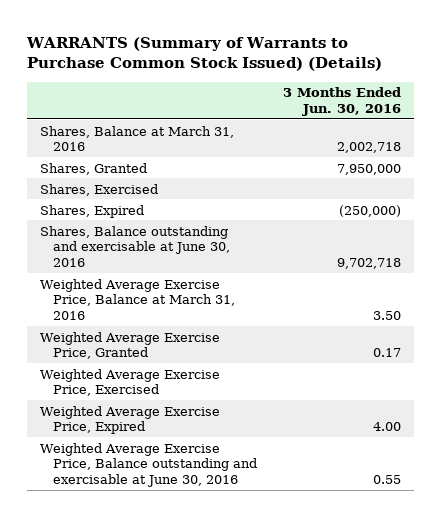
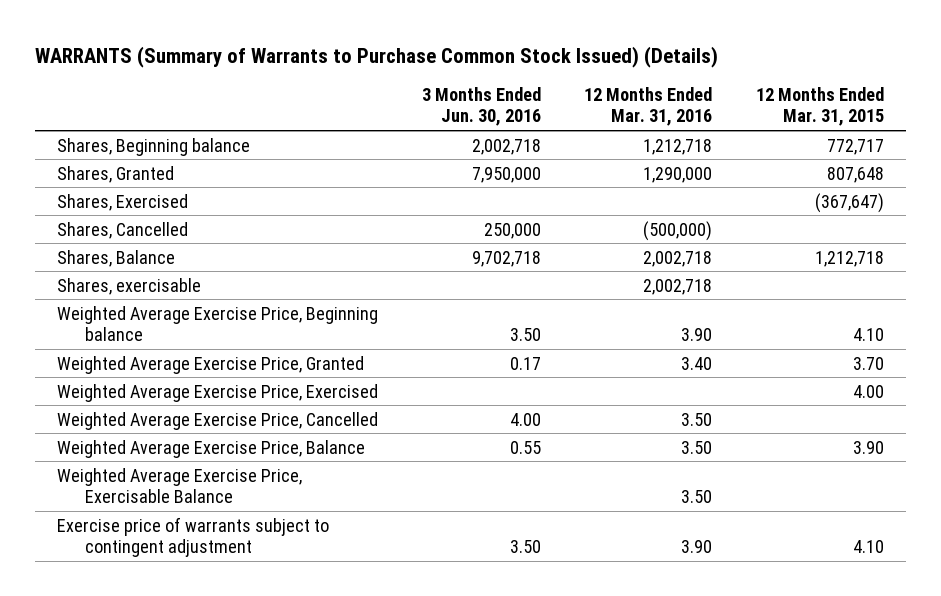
- | 3 Months Ended Jun. 30, 2016
+ | 3 Months Ended Jun. 30, 2016 | 12 Months Ended Mar. 31, 2016 | 12 Months Ended Mar. 31, 2015
- Shares, Balance at March 31, 2016 | 2,002,718
+ Shares, Beginning balance | 2,002,718 | 1,212,718 | 772,717
- Shares, Expired | (250,000)
- Shares, Balance outstanding and exercisable at June 30, 2016 | 9,702,718
- Weighted Average Exercise Price, Balance at March 31, 2016 | 3.50
+ Shares, Cancelled | 250,000 | (500,000) |
+ Shares, Balance | 9,702,718 | 2,002,718 | 1,212,718
+ Shares, exercisable | | 2,002,718 |
+ Weighted Average Exercise Price, Beginning balance | 3.50 | 3.90 | 4.10
- Weighted Average Exercise Price, Expired | 4.00
- Weighted Average Exercise Price, Balance outstanding and exercisable at June 30, 2016 | 0.55
+ Weighted Average Exercise Price, Cancelled | 4.00 | 3.50 |
+ Weighted Average Exercise Price, Balance | 0.55 | 3.50 | 3.90
+ Weighted Average Exercise Price, Exercisable Balance | | 3.50 |
+ Exercise price of warrants subject to contingent adjustment | 3.50 | 3.90 | 4.10

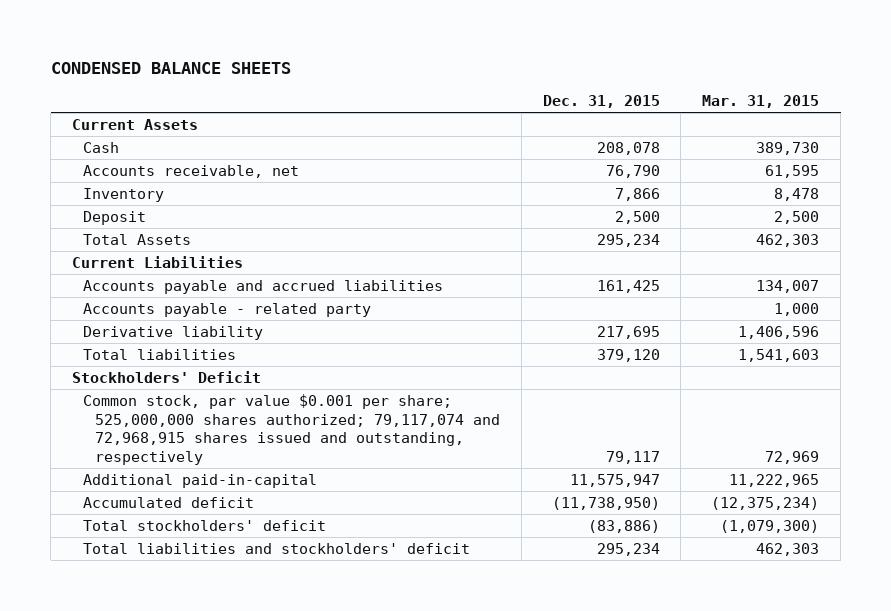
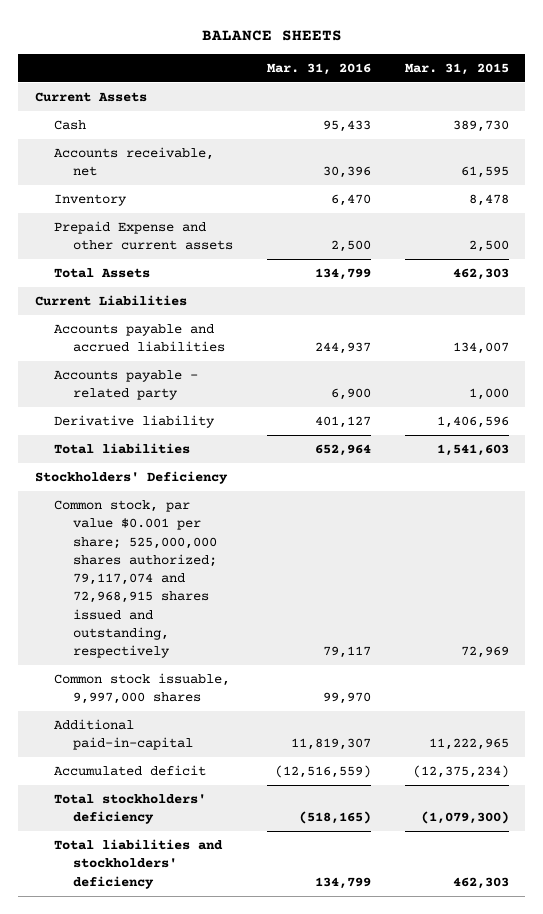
- CONDENSED BALANCE SHEETS
+ BALANCE SHEETS
- | Dec. 31, 2015 | Mar. 31, 2015
+ | Mar. 31, 2016 | Mar. 31, 2015
- Deposit | 2,500 | 2,500
+ Prepaid Expense and other current assets | 2,500 | 2,500
- Stockholders' Deficit
+ Stockholders' Deficiency
+ Common stock issuable, 9,997,000 shares | 99,970 |
- Total stockholders' deficit | (83,886) | (1,079,300)
- Total liabilities and stockholders' deficit | 295,234 | 462,303
+ Total stockholders' deficiency | (518,165) | (1,079,300)
+ Total liabilities and stockholders' deficiency | 134,799 | 462,303

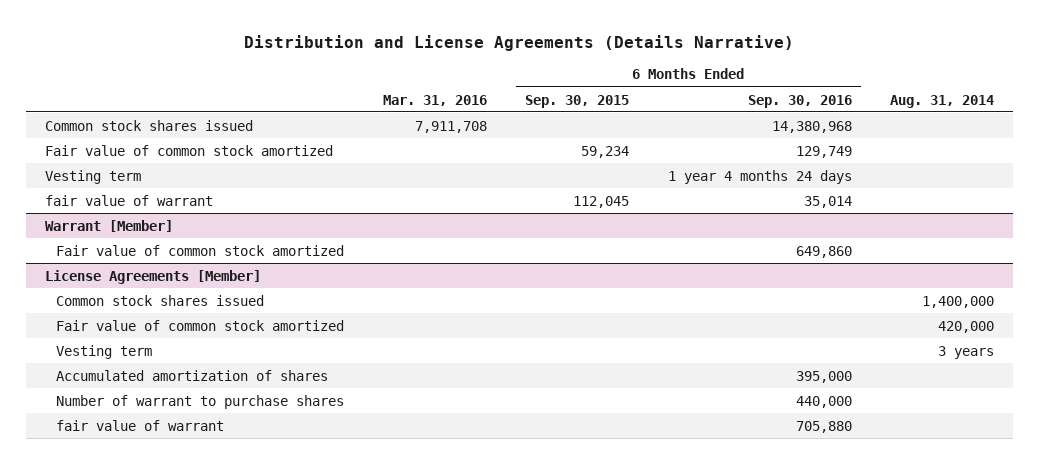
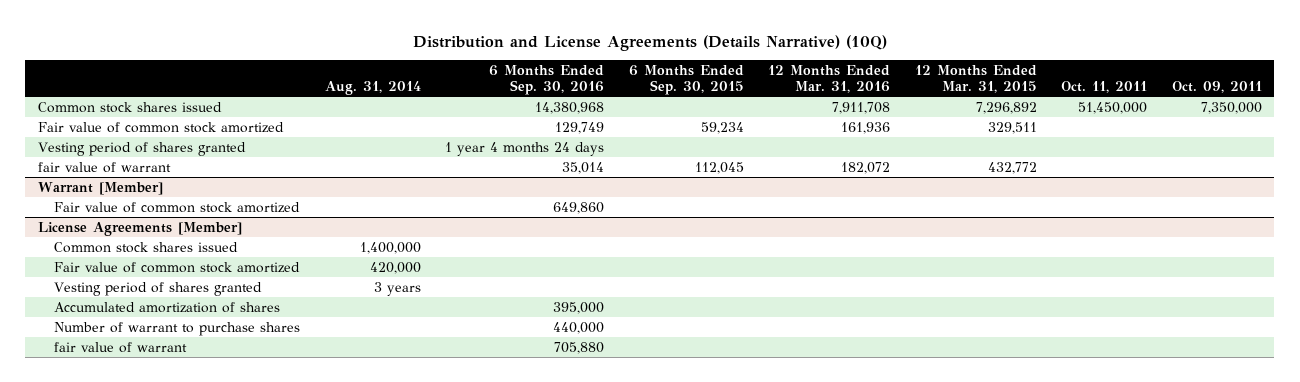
- Distribution and License Agreements (Details Narrative)
+ Distribution and License Agreements (Details Narrative) (10Q)
- | Mar. 31, 2016 | 6 Months Ended Sep. 30, 2015 | 6 Months Ended Sep. 30, 2016 | Aug. 31, 2014
+ | Aug. 31, 2014 | 6 Months Ended Sep. 30, 2016 | 6 Months Ended Sep. 30, 2015 | 12 Months Ended Mar. 31, 2016 | 12 Months Ended Mar. 31, 2015 | Oct. 11, 2011 | Oct. 09, 2011
- Vesting term | | | 1 year 4 months 24 days |
+ Vesting period of shares granted | | 1 year 4 months 24 days | | | | |
@ License Agreements [Member]
- Vesting term | | | | 3 years
+ Vesting period of shares granted | 3 years | | | | | |

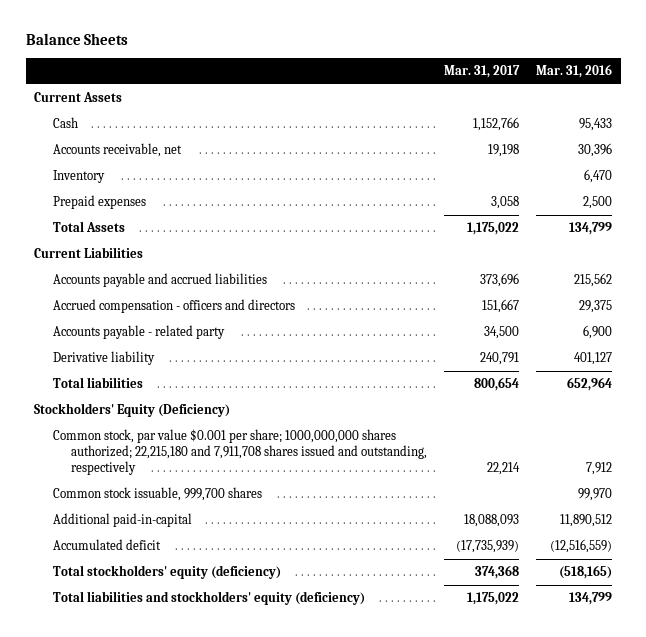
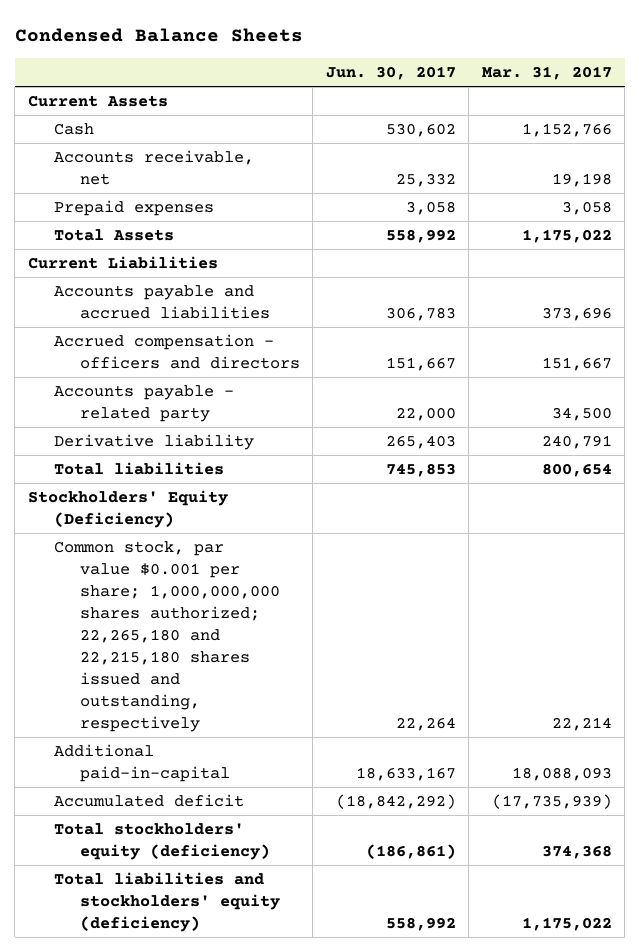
- Balance Sheets
+ Condensed Balance Sheets
- | Mar. 31, 2017 | Mar. 31, 2016
+ | Jun. 30, 2017 | Mar. 31, 2017
- Inventory | | 6,470
- Common stock, par value $0.001 per share; 1000,000,000 shares authorized; 22,215,180 and 7,911,708 shares issued and outstanding, respectively | 22,214 | 7,912
- Common stock issuable, 999,700 shares | | 99,970
+ Common stock, par value $0.001 per share; 1,000,000,000 shares authorized; 22,265,180 and 22,215,180 shares issued and outstanding, respectively | 22,264 | 22,214

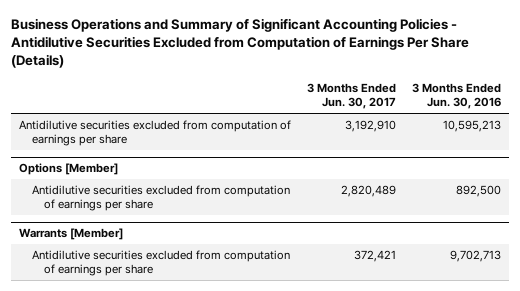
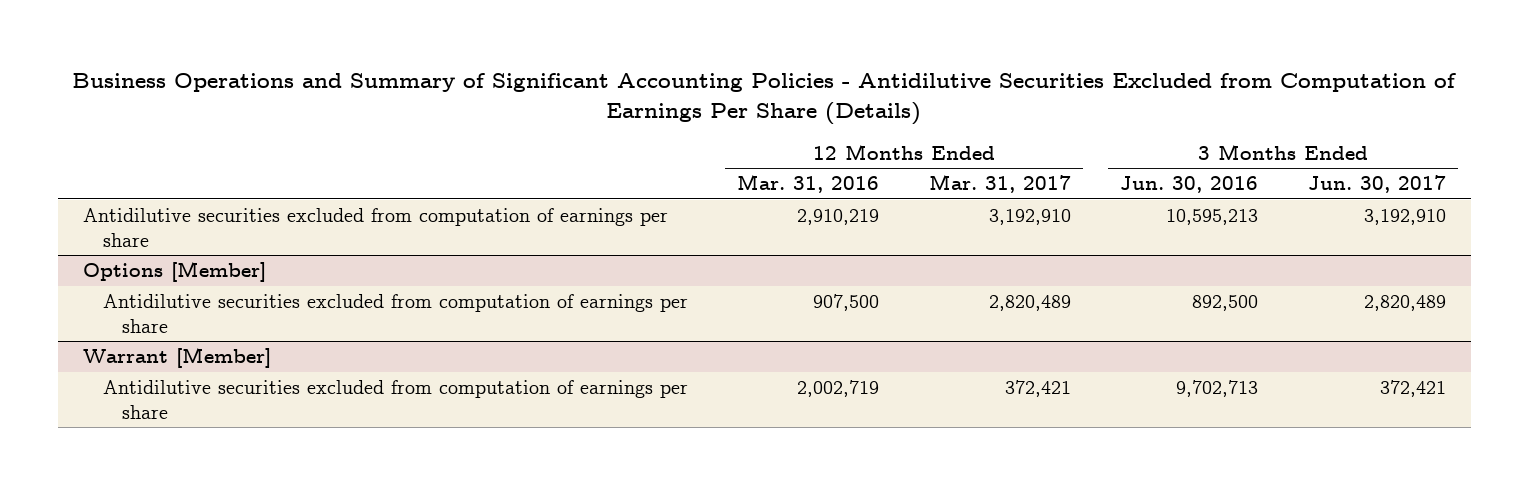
- | 3 Months Ended Jun. 30, 2017 | 3 Months Ended Jun. 30, 2016
+ | 12 Months Ended Mar. 31, 2016 | 12 Months Ended Mar. 31, 2017 | 3 Months Ended Jun. 30, 2016 | 3 Months Ended Jun. 30, 2017
- Warrants [Member]
+ Warrant [Member]

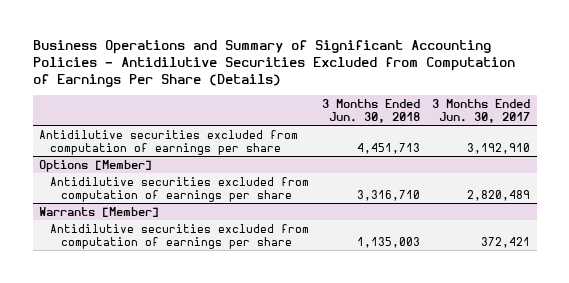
- | 12 Months Ended Mar. 31, 2016 | 12 Months Ended Mar. 31, 2017 | 3 Months Ended Jun. 30, 2016 | 3 Months Ended Jun. 30, 2017
+ | 3 Months Ended Jun. 30, 2018 | 3 Months Ended Jun. 30, 2017
- Warrant [Member]
+ Warrants [Member]

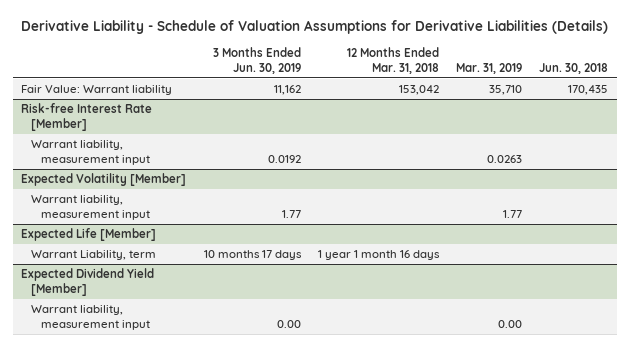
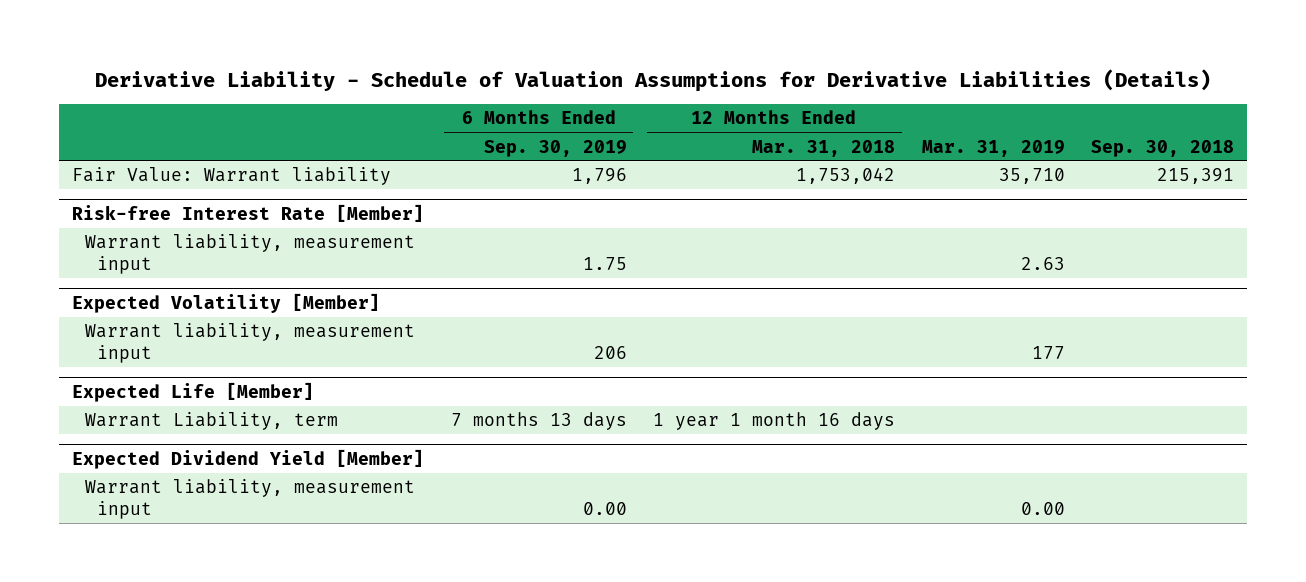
- | 3 Months Ended Jun. 30, 2019 | 12 Months Ended Mar. 31, 2018 | Mar. 31, 2019 | Jun. 30, 2018
+ | 6 Months Ended Sep. 30, 2019 | 12 Months Ended Mar. 31, 2018 | Mar. 31, 2019 | Sep. 30, 2018
- Fair Value: Warrant liability | 11,162 | 153,042 | 35,710 | 170,435
+ Fair Value: Warrant liability | 1,796 | 1,753,042 | 35,710 | 215,391
@ Risk-free Interest Rate [Member]
- Warrant liability, measurement input | 0.0192 | | 0.0263 |
+ Warrant liability, measurement input | 1.75 | | 2.63 |
@ Expected Volatility [Member]
- Warrant liability, measurement input | 1.77 | | 1.77 |
+ Warrant liability, measurement input | 206 | | 177 |

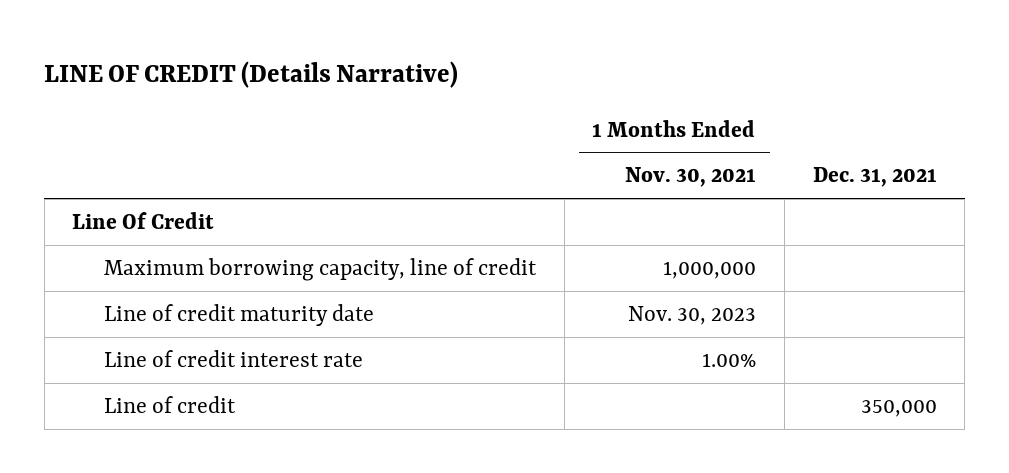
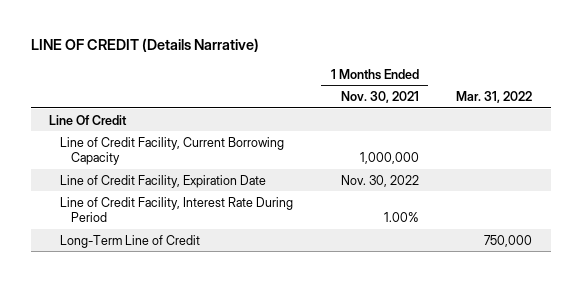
- | 1 Months Ended Nov. 30, 2021 | Dec. 31, 2021
+ | 1 Months Ended Nov. 30, 2021 | Mar. 31, 2022
- Maximum borrowing capacity, line of credit | 1,000,000 |
- Line of credit maturity date | Nov. 30, 2023 |
- Line of credit interest rate | 1.00% |
- Line of credit | | 350,000
+ Line of Credit Facility, Current Borrowing Capacity | 1,000,000 |
+ Line of Credit Facility, Expiration Date | Nov. 30, 2022 |
+ Line of Credit Facility, Interest Rate During Period | 1.00% |
+ Long-Term Line of Credit | | 750,000

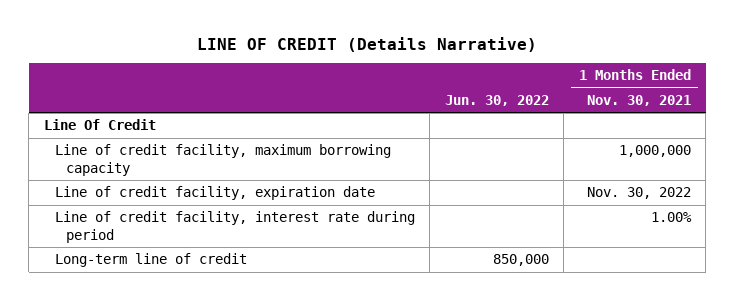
- | 1 Months Ended Nov. 30, 2021 | Mar. 31, 2022
+ | Jun. 30, 2022 | 1 Months Ended Nov. 30, 2021
- Line of Credit Facility, Current Borrowing Capacity | 1,000,000 |
- Line of Credit Facility, Expiration Date | Nov. 30, 2022 |
- Line of Credit Facility, Interest Rate During Period | 1.00% |
- Long-Term Line of Credit | | 750,000
+ Line of credit facility, maximum borrowing capacity | | 1,000,000
+ Line of credit facility, expiration date | | Nov. 30, 2022
+ Line of credit facility, interest rate during period | | 1.00%
+ Long-term line of credit | 850,000 |

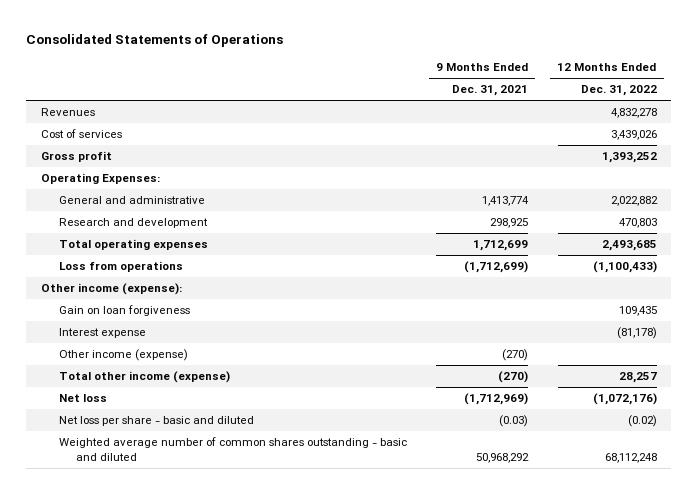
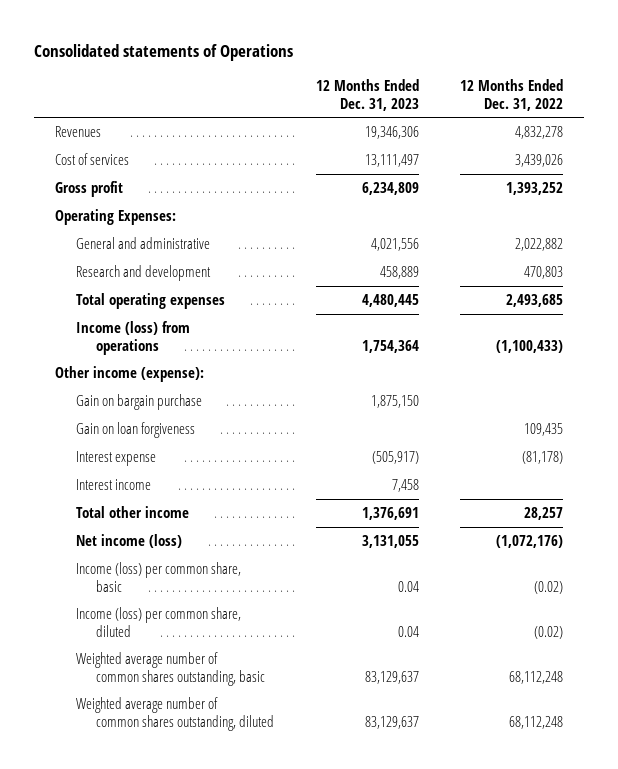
- Consolidated Statements of Operations
+ Consolidated statements of Operations
- | 9 Months Ended Dec. 31, 2021 | 12 Months Ended Dec. 31, 2022
+ | 12 Months Ended Dec. 31, 2023 | 12 Months Ended Dec. 31, 2022
- Loss from operations | (1,712,699) | (1,100,433)
+ Income (loss) from operations | 1,754,364 | (1,100,433)
+ Gain on bargain purchase | 1,875,150 |
- Other income (expense) | (270) |
- Total other income (expense) | (270) | 28,257
- Net loss | (1,712,969) | (1,072,176)
- Net loss per share - basic and diluted | (0.03) | (0.02)
- Weighted average number of common shares outstanding - basic and diluted | 50,968,292 | 68,112,248
+ Interest income | 7,458 |
+ Total other income | 1,376,691 | 28,257
+ Net income (loss) | 3,131,055 | (1,072,176)
+ Income (loss) per common share, basic | 0.04 | (0.02)
+ Income (loss) per common share, diluted | 0.04 | (0.02)
+ Weighted average number of common shares outstanding, basic | 83,129,637 | 68,112,248
+ Weighted average number of common shares outstanding, diluted | 83,129,637 | 68,112,248

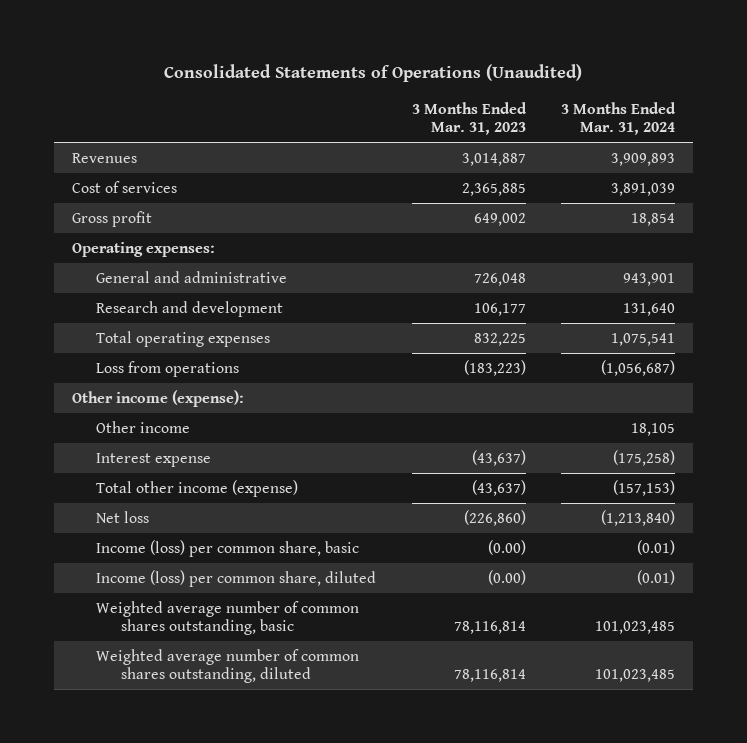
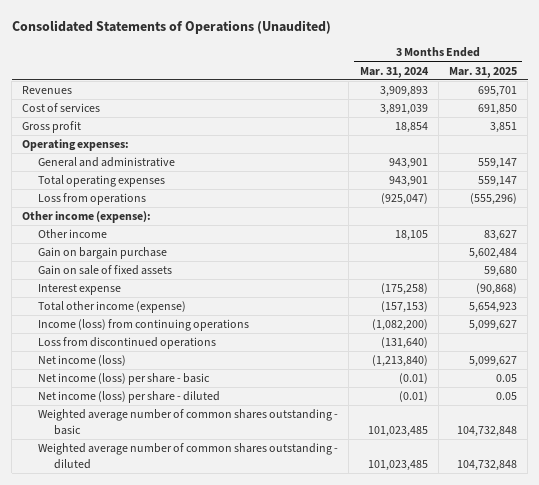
- | 3 Months Ended Mar. 31, 2023 | 3 Months Ended Mar. 31, 2024
+ | 3 Months Ended Mar. 31, 2024 | 3 Months Ended Mar. 31, 2025
- Research and development | 106,177 | 131,640
- Total operating expenses | 832,225 | 1,075,541
- Loss from operations | (183,223) | (1,056,687)
+ Total operating expenses | 943,901 | 559,147
+ Loss from operations | (925,047) | (555,296)
+ Gain on bargain purchase | | 5,602,484
+ Gain on sale of fixed assets | | 59,680
- Net loss | (226,860) | (1,213,840)
- Income (loss) per common share, basic | (0.00) | (0.01)
- Income (loss) per common share, diluted | (0.00) | (0.01)
- Weighted average number of common shares outstanding, basic | 78,116,814 | 101,023,485
- Weighted average number of common shares outstanding, diluted | 78,116,814 | 101,023,485
+ Income (loss) from continuing operations | (1,082,200) | 5,099,627
+ Loss from discontinued operations | (131,640) |
+ Net income (loss) | (1,213,840) | 5,099,627
+ Net income (loss) per share - basic | (0.01) | 0.05
+ Net income (loss) per share - diluted | (0.01) | 0.05
+ Weighted average number of common shares outstanding - basic | 101,023,485 | 104,732,848
+ Weighted average number of common shares outstanding - diluted | 101,023,485 | 104,732,848

